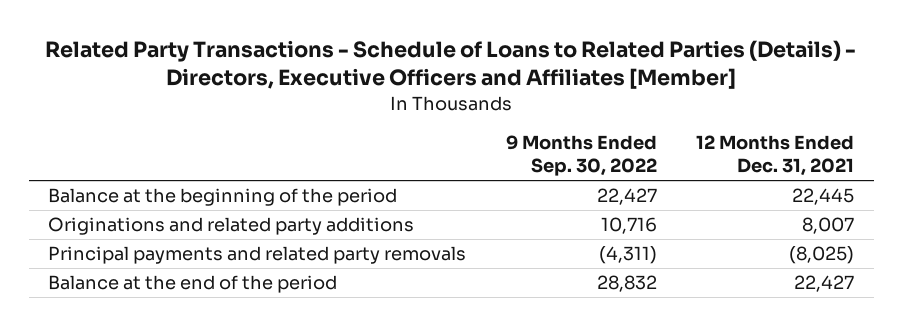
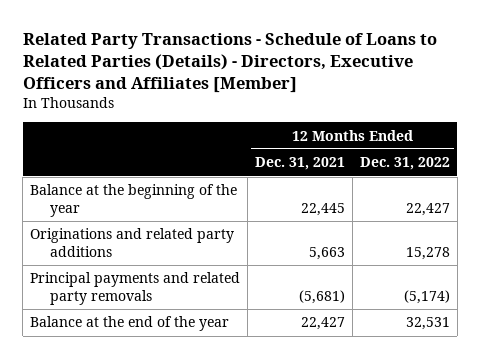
- | 9 Months Ended Sep. 30, 2022 | 12 Months Ended Dec. 31, 2021
+ | 12 Months Ended Dec. 31, 2021 | 12 Months Ended Dec. 31, 2022
- Balance at the beginning of the period | 22,427 | 22,445
- Originations and related party additions | 10,716 | 8,007
- Principal payments and related party removals | (4,311) | (8,025)
- Balance at the end of the period | 28,832 | 22,427
+ Balance at the beginning of the year | 22,445 | 22,427
+ Originations and related party additions | 5,663 | 15,278
+ Principal payments and related party removals | (5,681) | (5,174)
+ Balance at the end of the year | 22,427 | 32,531

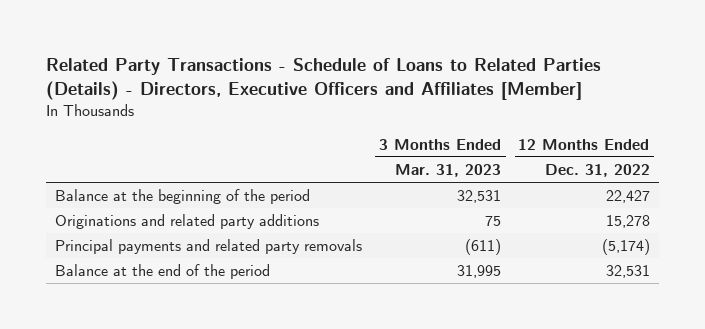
- | 12 Months Ended Dec. 31, 2021 | 12 Months Ended Dec. 31, 2022
+ | 3 Months Ended Mar. 31, 2023 | 12 Months Ended Dec. 31, 2022
- Balance at the beginning of the year | 22,445 | 22,427
+ Balance at the beginning of the period | 32,531 | 22,427
- Balance at the end of the year | 22,427 | 32,531
+ Balance at the end of the period | 31,995 | 32,531

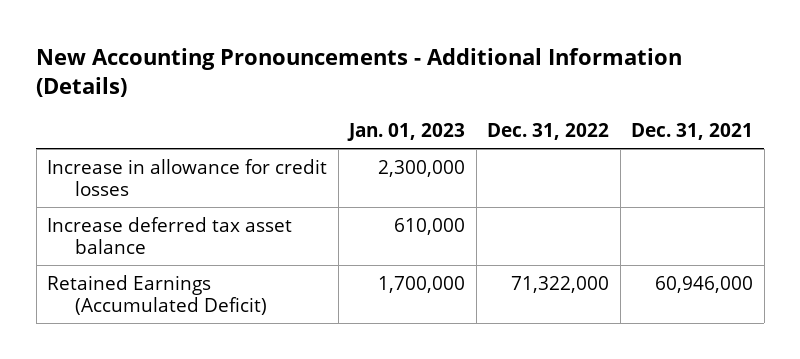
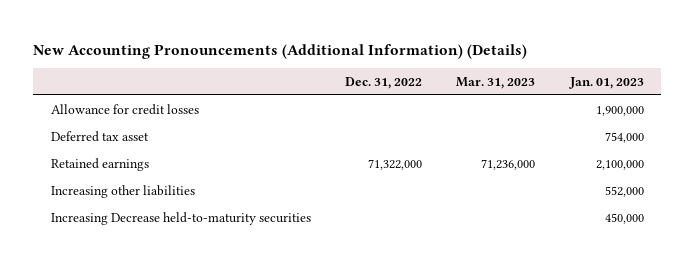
- New Accounting Pronouncements - Additional Information (Details)
+ New Accounting Pronouncements (Additional Information) (Details)
- | Jan. 01, 2023 | Dec. 31, 2022 | Dec. 31, 2021
+ | Dec. 31, 2022 | Mar. 31, 2023 | Jan. 01, 2023
- Increase in allowance for credit losses | 2,300,000 | |
- Increase deferred tax asset balance | 610,000 | |
- Retained Earnings (Accumulated Deficit) | 1,700,000 | 71,322,000 | 60,946,000
+ Allowance for credit losses | | | 1,900,000
+ Deferred tax asset | | | 754,000
+ Retained earnings | 71,322,000 | 71,236,000 | 2,100,000
+ Increasing other liabilities | | | 552,000
+ Increasing Decrease held-to-maturity securities | | | 450,000

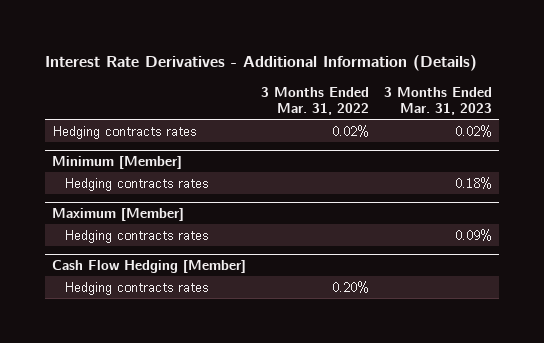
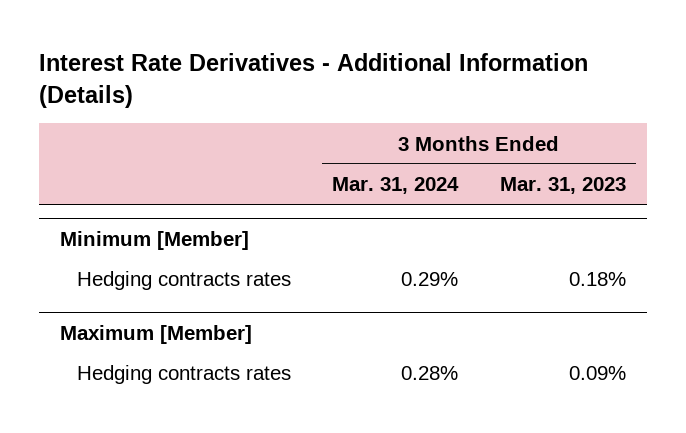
- | 3 Months Ended Mar. 31, 2022 | 3 Months Ended Mar. 31, 2023
+ | 3 Months Ended Mar. 31, 2024 | 3 Months Ended Mar. 31, 2023
- Hedging contracts rates | 0.02% | 0.02%
- Cash Flow Hedging [Member]
- Hedging contracts rates | 0.20% |

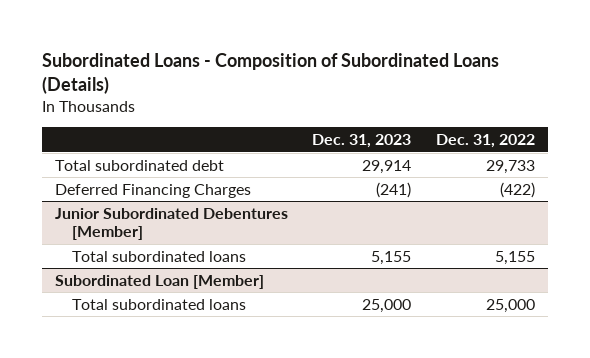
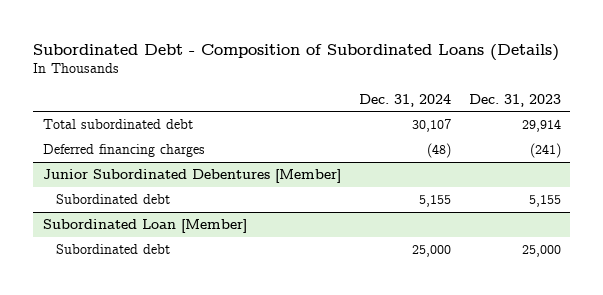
- Subordinated Loans - Composition of Subordinated Loans (Details)
+ Subordinated Debt - Composition of Subordinated Loans (Details)
- | Dec. 31, 2023 | Dec. 31, 2022
+ | Dec. 31, 2024 | Dec. 31, 2023
- Deferred Financing Charges | (241) | (422)
+ Deferred financing charges | (48) | (241)
@ Junior Subordinated Debentures [Member]
- Total subordinated loans | 5,155 | 5,155
+ Subordinated debt | 5,155 | 5,155
@ Subordinated Loan [Member]
- Total subordinated loans | 25,000 | 25,000
+ Subordinated debt | 25,000 | 25,000

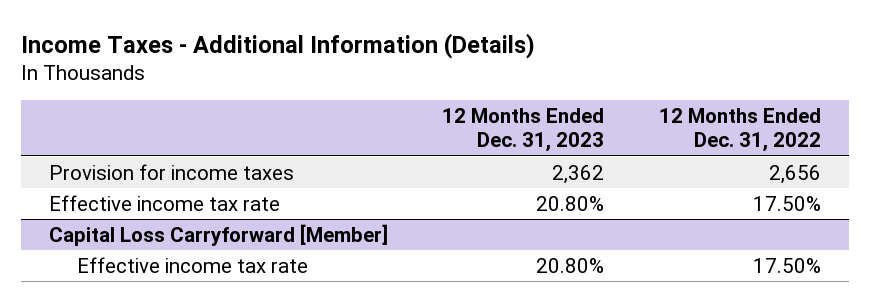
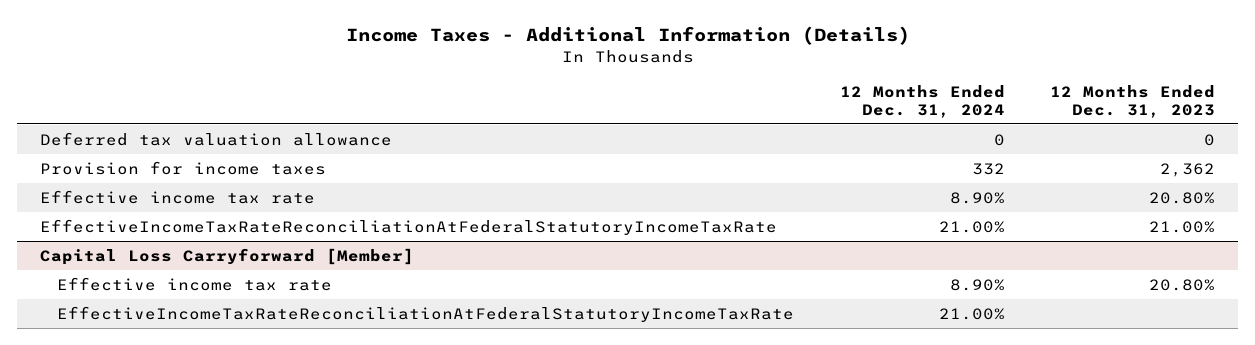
- | 12 Months Ended Dec. 31, 2023 | 12 Months Ended Dec. 31, 2022
+ | 12 Months Ended Dec. 31, 2024 | 12 Months Ended Dec. 31, 2023
+ Deferred tax valuation allowance | 0 | 0
+ EffectiveIncomeTaxRateReconciliationAtFederalStatutoryIncomeTaxRate | 21.00% | 21.00%
@ Capital Loss Carryforward [Member]
+ EffectiveIncomeTaxRateReconciliationAtFederalStatutoryIncomeTaxRate | 21.00% |

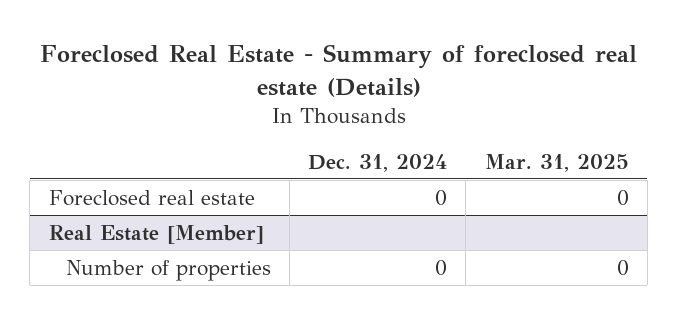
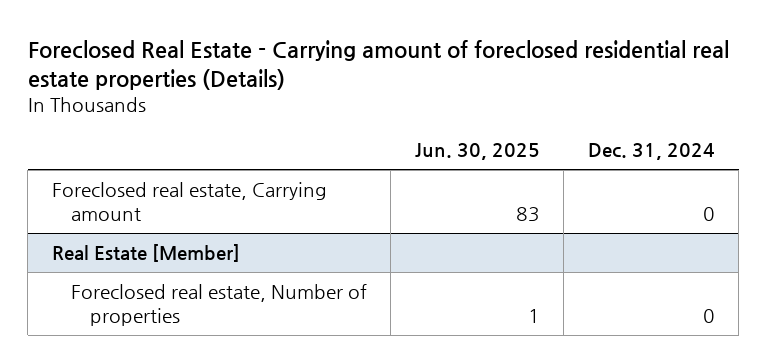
- Foreclosed Real Estate - Summary of foreclosed real estate (Details)
+ Foreclosed Real Estate - Carrying amount of foreclosed residential real estate properties (Details)
- | Dec. 31, 2024 | Mar. 31, 2025
+ | Jun. 30, 2025 | Dec. 31, 2024
- Foreclosed real estate | 0 | 0
+ Foreclosed real estate, Carrying amount | 83 | 0
@ Real Estate [Member]
- Number of properties | 0 | 0
+ Foreclosed real estate, Number of properties | 1 | 0

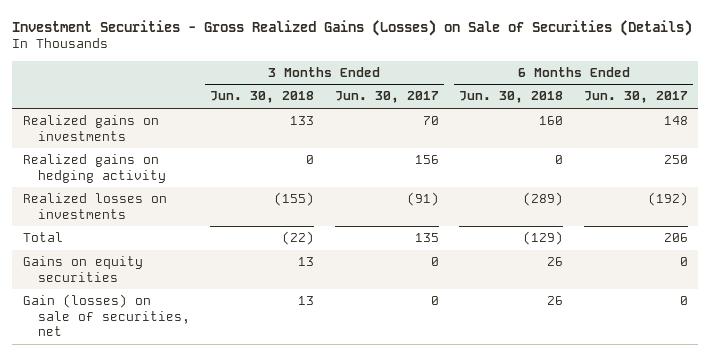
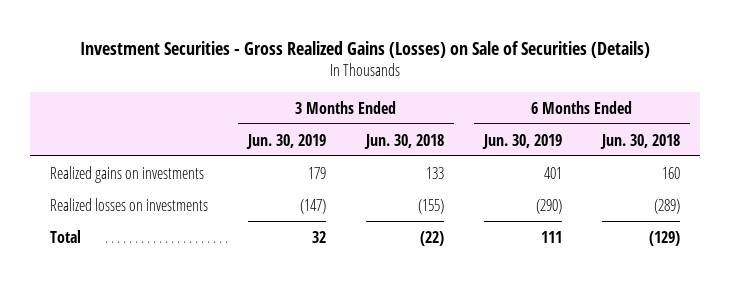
- | 3 Months Ended Jun. 30, 2018 | 3 Months Ended Jun. 30, 2017 | 6 Months Ended Jun. 30, 2018 | 6 Months Ended Jun. 30, 2017
+ | 3 Months Ended Jun. 30, 2019 | 3 Months Ended Jun. 30, 2018 | 6 Months Ended Jun. 30, 2019 | 6 Months Ended Jun. 30, 2018
- Realized gains on hedging activity | 0 | 156 | 0 | 250
- Gains on equity securities | 13 | 0 | 26 | 0
- Gain (losses) on sale of securities, net | 13 | 0 | 26 | 0

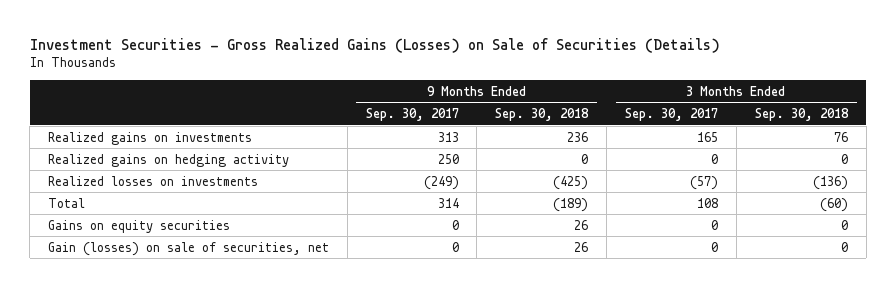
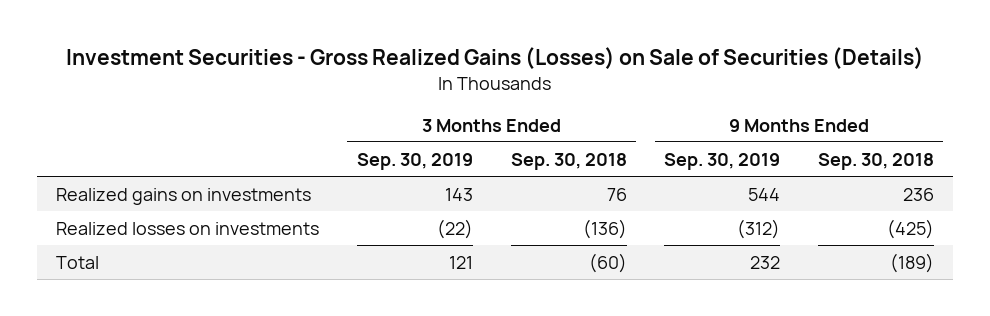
- | 9 Months Ended Sep. 30, 2017 | 9 Months Ended Sep. 30, 2018 | 3 Months Ended Sep. 30, 2017 | 3 Months Ended Sep. 30, 2018
+ | 3 Months Ended Sep. 30, 2019 | 3 Months Ended Sep. 30, 2018 | 9 Months Ended Sep. 30, 2019 | 9 Months Ended Sep. 30, 2018
- Realized gains on hedging activity | 250 | 0 | 0 | 0
- Gains on equity securities | 0 | 26 | 0 | 0
- Gain (losses) on sale of securities, net | 0 | 26 | 0 | 0

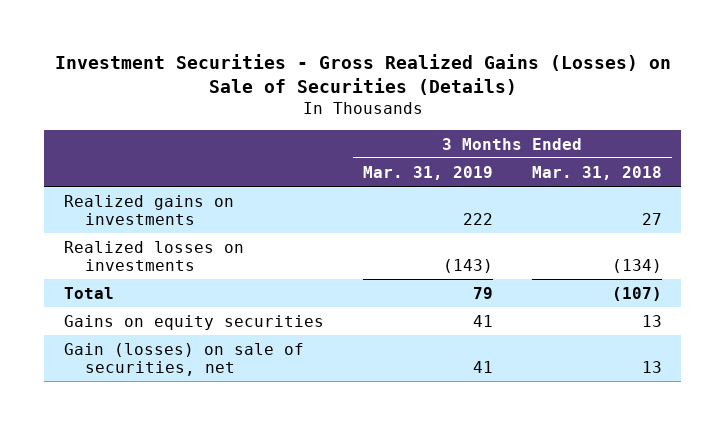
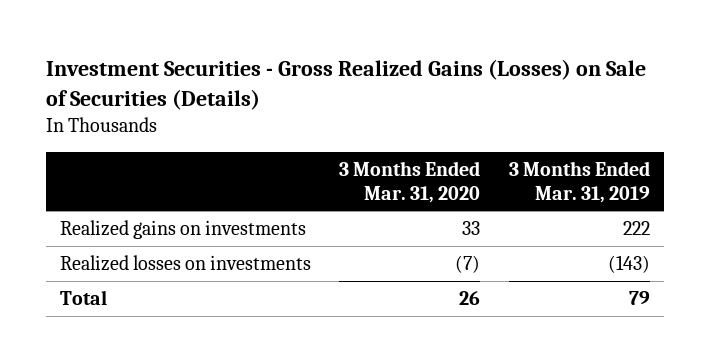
- | 3 Months Ended Mar. 31, 2019 | 3 Months Ended Mar. 31, 2018
+ | 3 Months Ended Mar. 31, 2020 | 3 Months Ended Mar. 31, 2019
- Gains on equity securities | 41 | 13
- Gain (losses) on sale of securities, net | 41 | 13

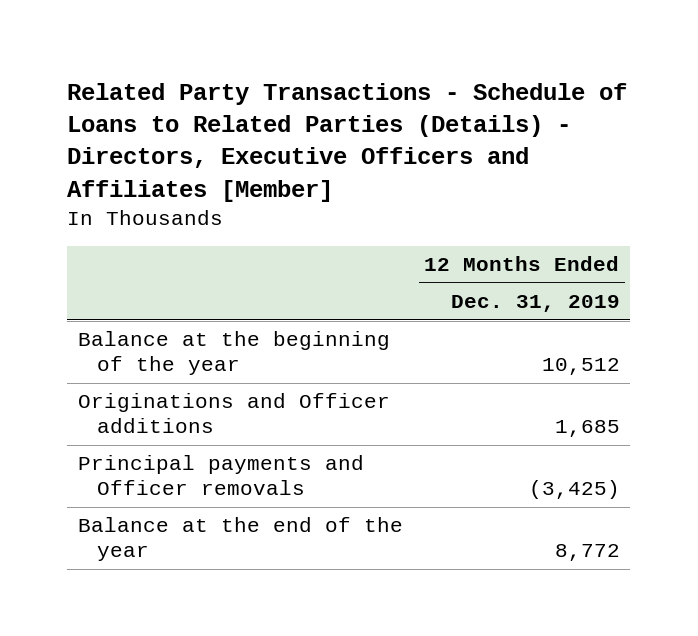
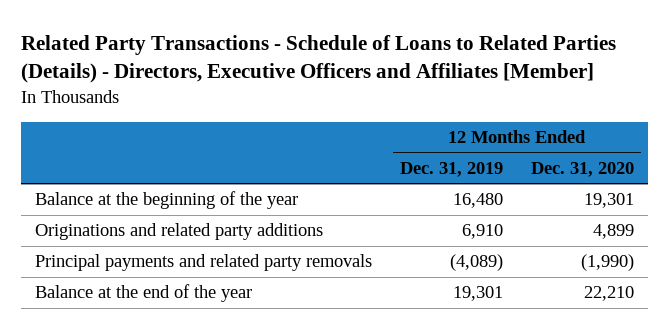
- | 12 Months Ended Dec. 31, 2019
+ | 12 Months Ended Dec. 31, 2019 | 12 Months Ended Dec. 31, 2020
- Balance at the beginning of the year | 10,512
- Originations and Officer additions | 1,685
- Principal payments and Officer removals | (3,425)
- Balance at the end of the year | 8,772
+ Balance at the beginning of the year | 16,480 | 19,301
+ Originations and related party additions | 6,910 | 4,899
+ Principal payments and related party removals | (4,089) | (1,990)
+ Balance at the end of the year | 19,301 | 22,210

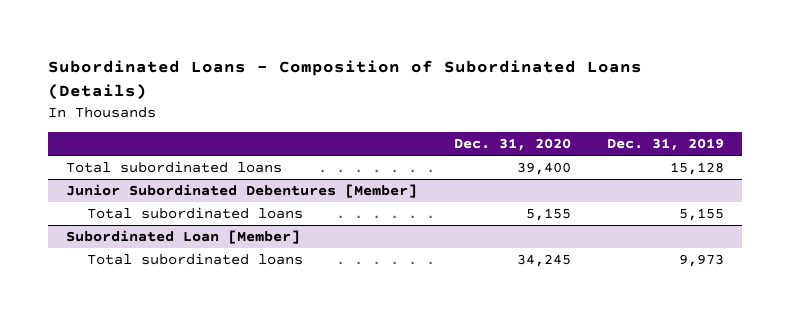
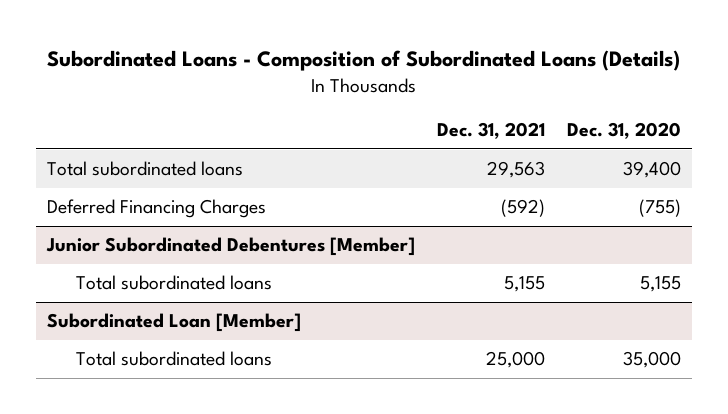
- | Dec. 31, 2020 | Dec. 31, 2019
+ | Dec. 31, 2021 | Dec. 31, 2020
+ Deferred Financing Charges | (592) | (755)
@ Subordinated Loan [Member]
- Total subordinated loans | 34,245 | 9,973
+ Total subordinated loans | 25,000 | 35,000

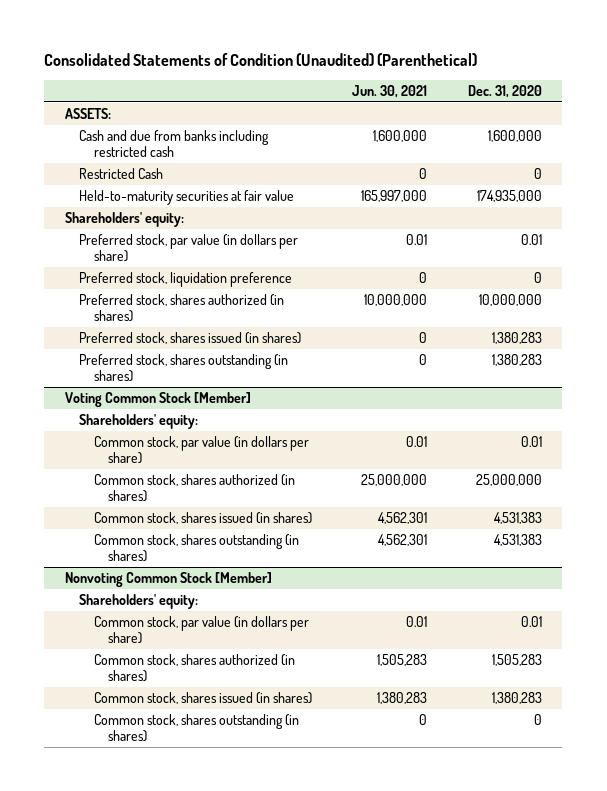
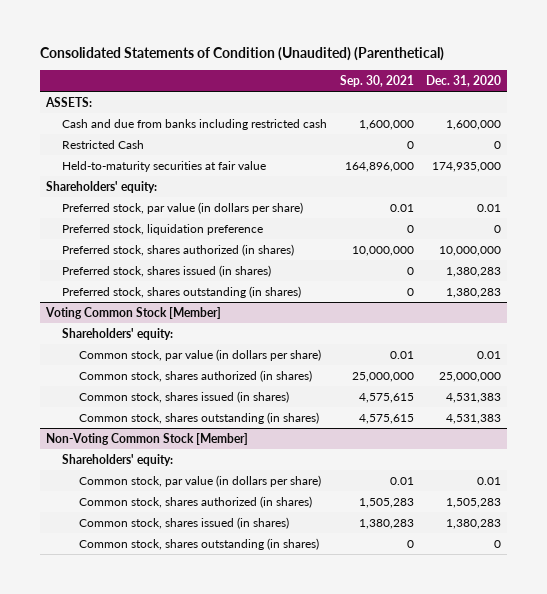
- | Jun. 30, 2021 | Dec. 31, 2020
+ | Sep. 30, 2021 | Dec. 31, 2020
- Nonvoting Common Stock [Member]
+ Non-Voting Common Stock [Member]

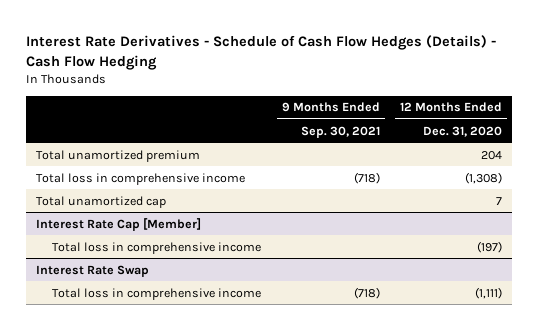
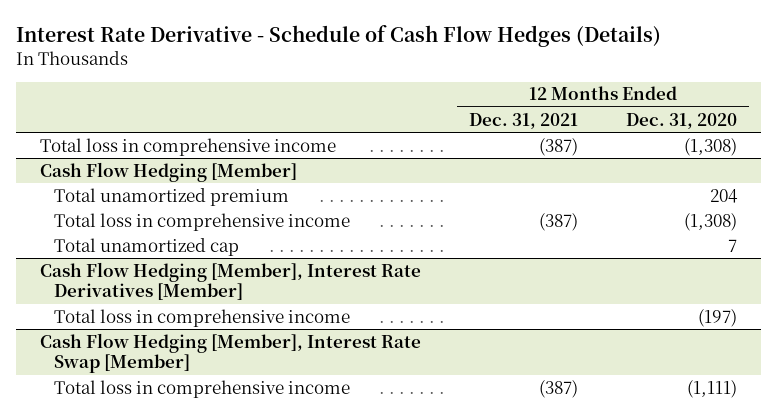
- Interest Rate Derivatives - Schedule of Cash Flow Hedges (Details) - Cash Flow Hedging
+ Interest Rate Derivative - Schedule of Cash Flow Hedges (Details)
- | 9 Months Ended Sep. 30, 2021 | 12 Months Ended Dec. 31, 2020
+ | 12 Months Ended Dec. 31, 2021 | 12 Months Ended Dec. 31, 2020
+ Total loss in comprehensive income | (387) | (1,308)
+ Cash Flow Hedging [Member]
- Interest Rate Cap [Member]
+ Cash Flow Hedging [Member], Interest Rate Derivatives [Member]
- Interest Rate Swap
+ Cash Flow Hedging [Member], Interest Rate Swap [Member]

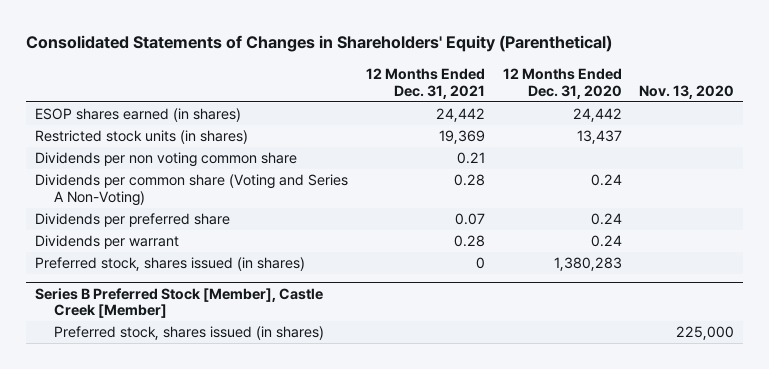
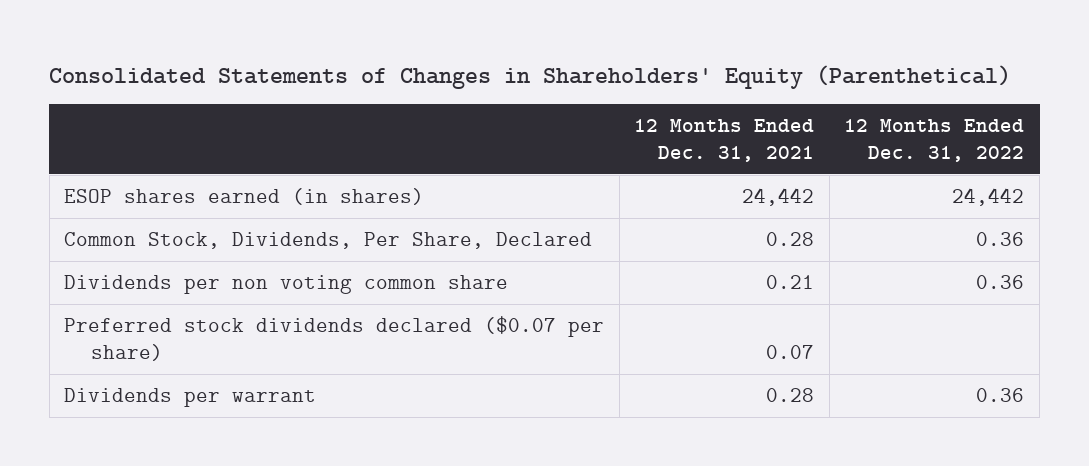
- | 12 Months Ended Dec. 31, 2021 | 12 Months Ended Dec. 31, 2020 | Nov. 13, 2020
+ | 12 Months Ended Dec. 31, 2021 | 12 Months Ended Dec. 31, 2022
- Restricted stock units (in shares) | 19,369 | 13,437 |
+ Common Stock, Dividends, Per Share, Declared | 0.28 | 0.36
- Dividends per common share (Voting and Series A Non-Voting) | 0.28 | 0.24 |
- Dividends per preferred share | 0.07 | 0.24 |
+ Preferred stock dividends declared ($0.07 per share) | 0.07 |
- Preferred stock, shares issued (in shares) | 0 | 1,380,283 |
- Series B Preferred Stock [Member], Castle Creek [Member]
- Preferred stock, shares issued (in shares) | | | 225,000

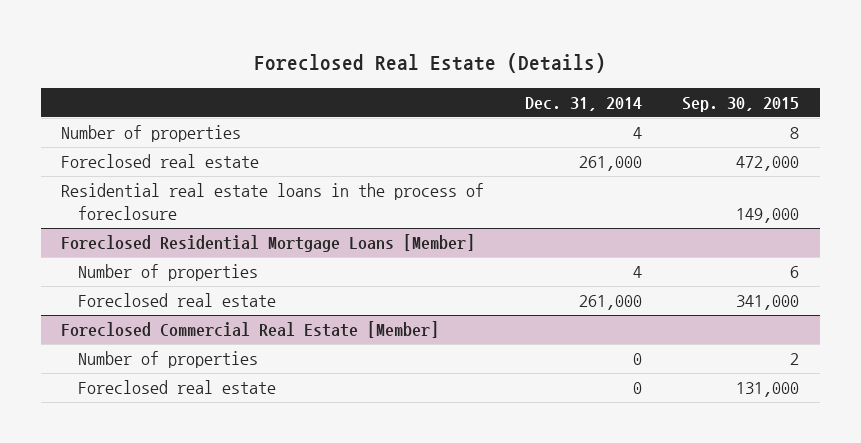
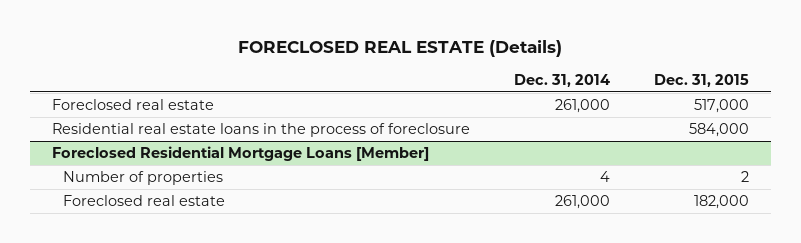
- Foreclosed Real Estate (Details)
+ FORECLOSED REAL ESTATE (Details)
- | Dec. 31, 2014 | Sep. 30, 2015
+ | Dec. 31, 2014 | Dec. 31, 2015
- Number of properties | 4 | 8
- Foreclosed Commercial Real Estate [Member]
- Number of properties | 0 | 2
- Foreclosed real estate | 0 | 131,000

